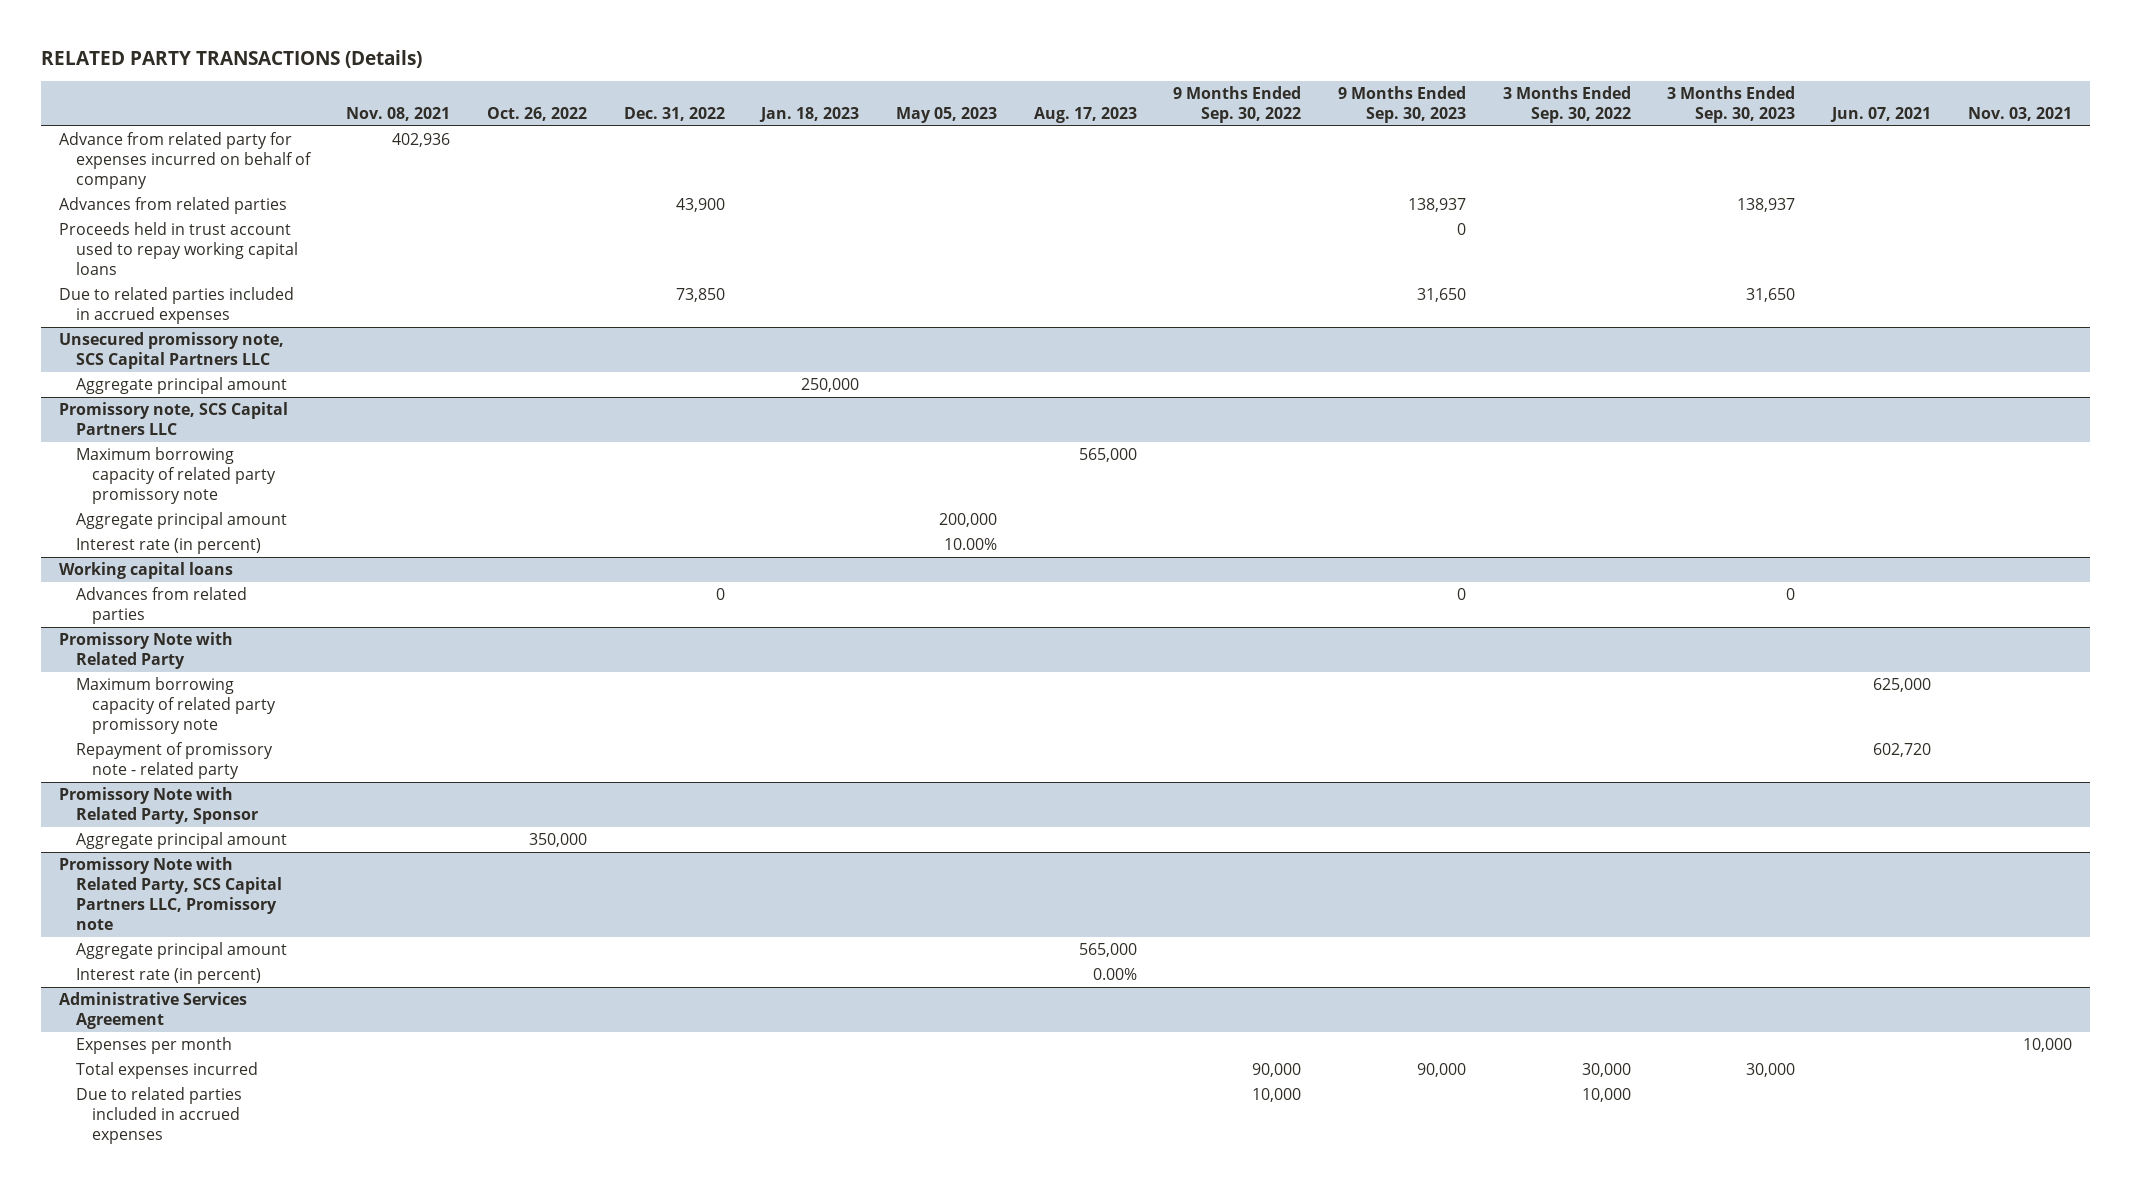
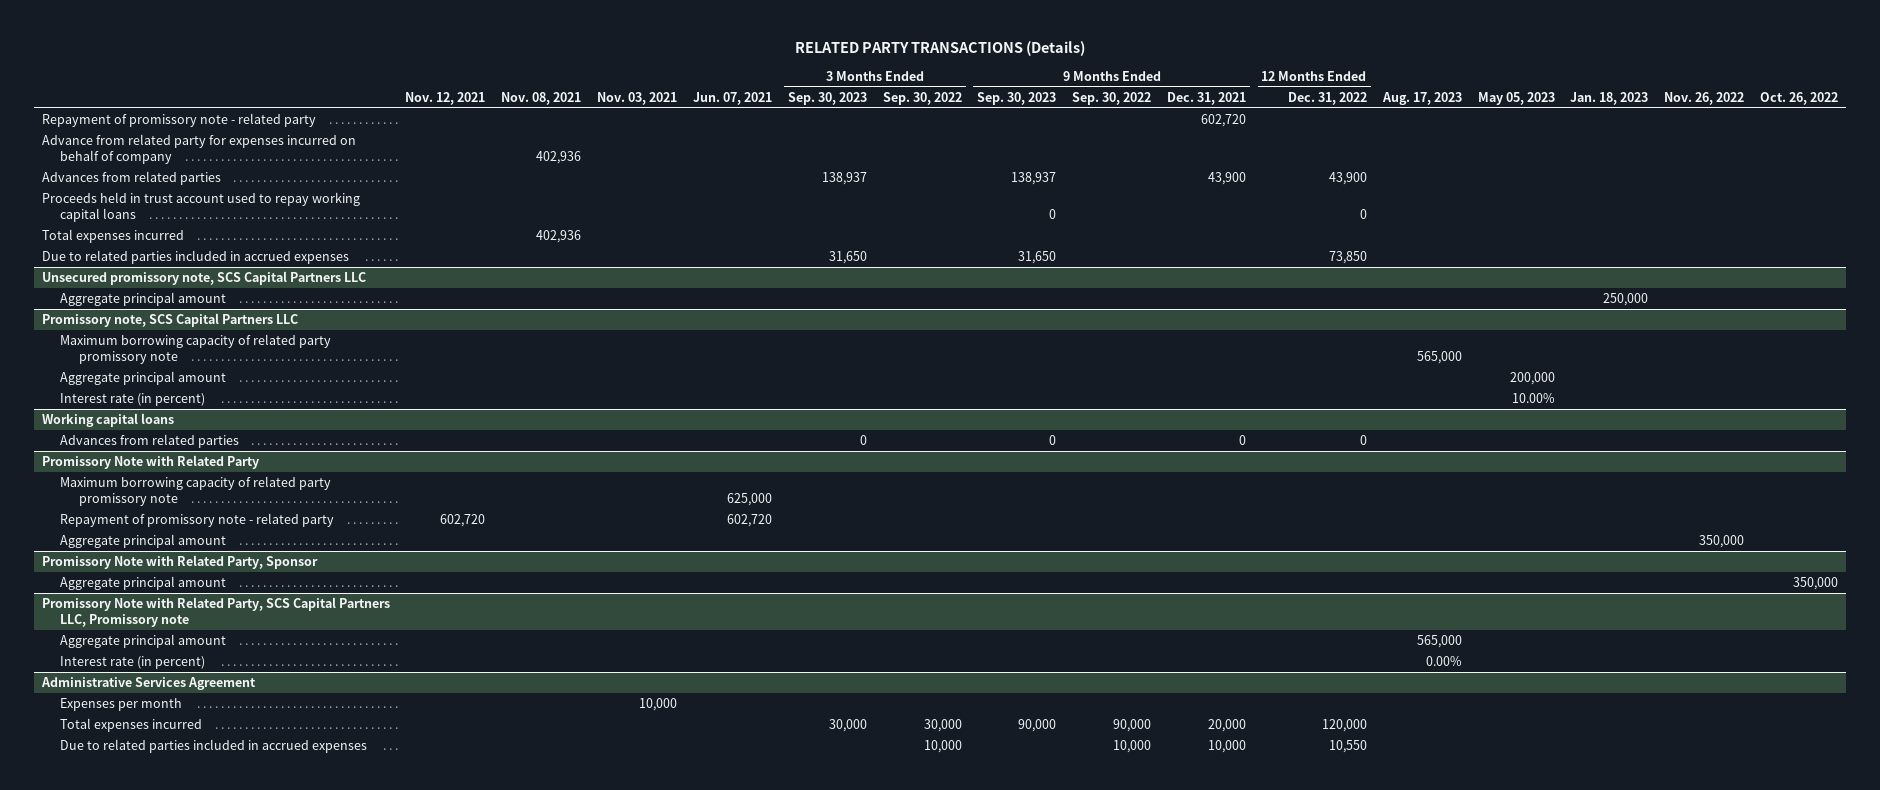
- | Nov. 08, 2021 | Oct. 26, 2022 | Dec. 31, 2022 | Jan. 18, 2023 | May 05, 2023 | Aug. 17, 2023 | 9 Months Ended Sep. 30, 2022 | 9 Months Ended Sep. 30, 2023 | 3 Months Ended Sep. 30, 2022 | 3 Months Ended Sep. 30, 2023 | Jun. 07, 2021 | Nov. 03, 2021
+ | Nov. 12, 2021 | Nov. 08, 2021 | Nov. 03, 2021 | Jun. 07, 2021 | 3 Months Ended Sep. 30, 2023 | 3 Months Ended Sep. 30, 2022 | 9 Months Ended Sep. 30, 2023 | 9 Months Ended Sep. 30, 2022 | 9 Months Ended Dec. 31, 2021 | 12 Months Ended Dec. 31, 2022 | Aug. 17, 2023 | May 05, 2023 | Jan. 18, 2023 | Nov. 26, 2022 | Oct. 26, 2022
+ Repayment of promissory note - related party | | | | | | | | | 602,720 | | | | | |
+ Total expenses incurred | | 402,936 | | | | | | | | | | | | |
@ Promissory Note with Related Party
+ Aggregate principal amount | | | | | | | | | | | | | | 350,000 |

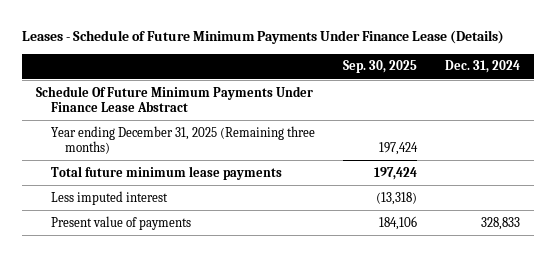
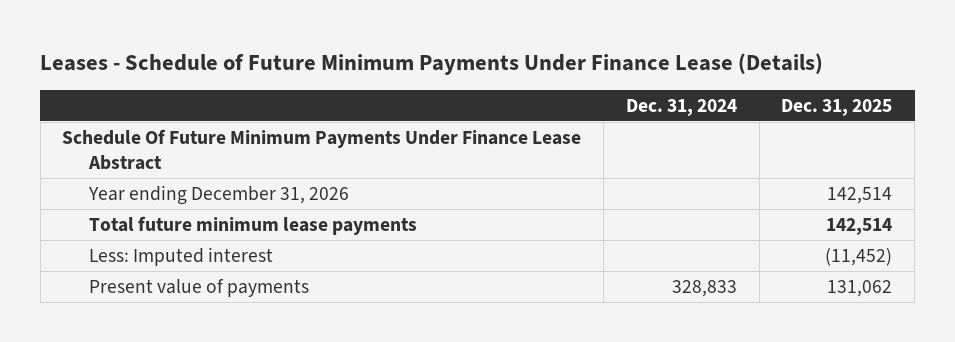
- | Sep. 30, 2025 | Dec. 31, 2024
+ | Dec. 31, 2024 | Dec. 31, 2025
- Year ending December 31, 2025 (Remaining three months) | 197,424 |
+ Year ending December 31, 2026 | | 142,514
- Less imputed interest | (13,318) |
+ Less: Imputed interest | | (11,452)

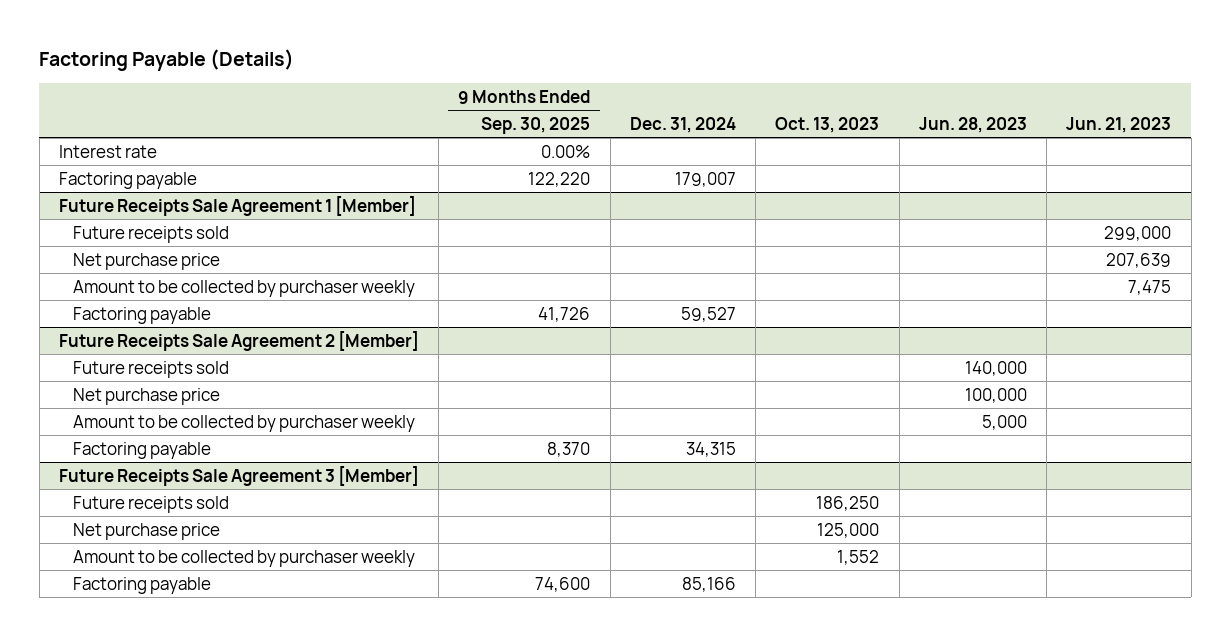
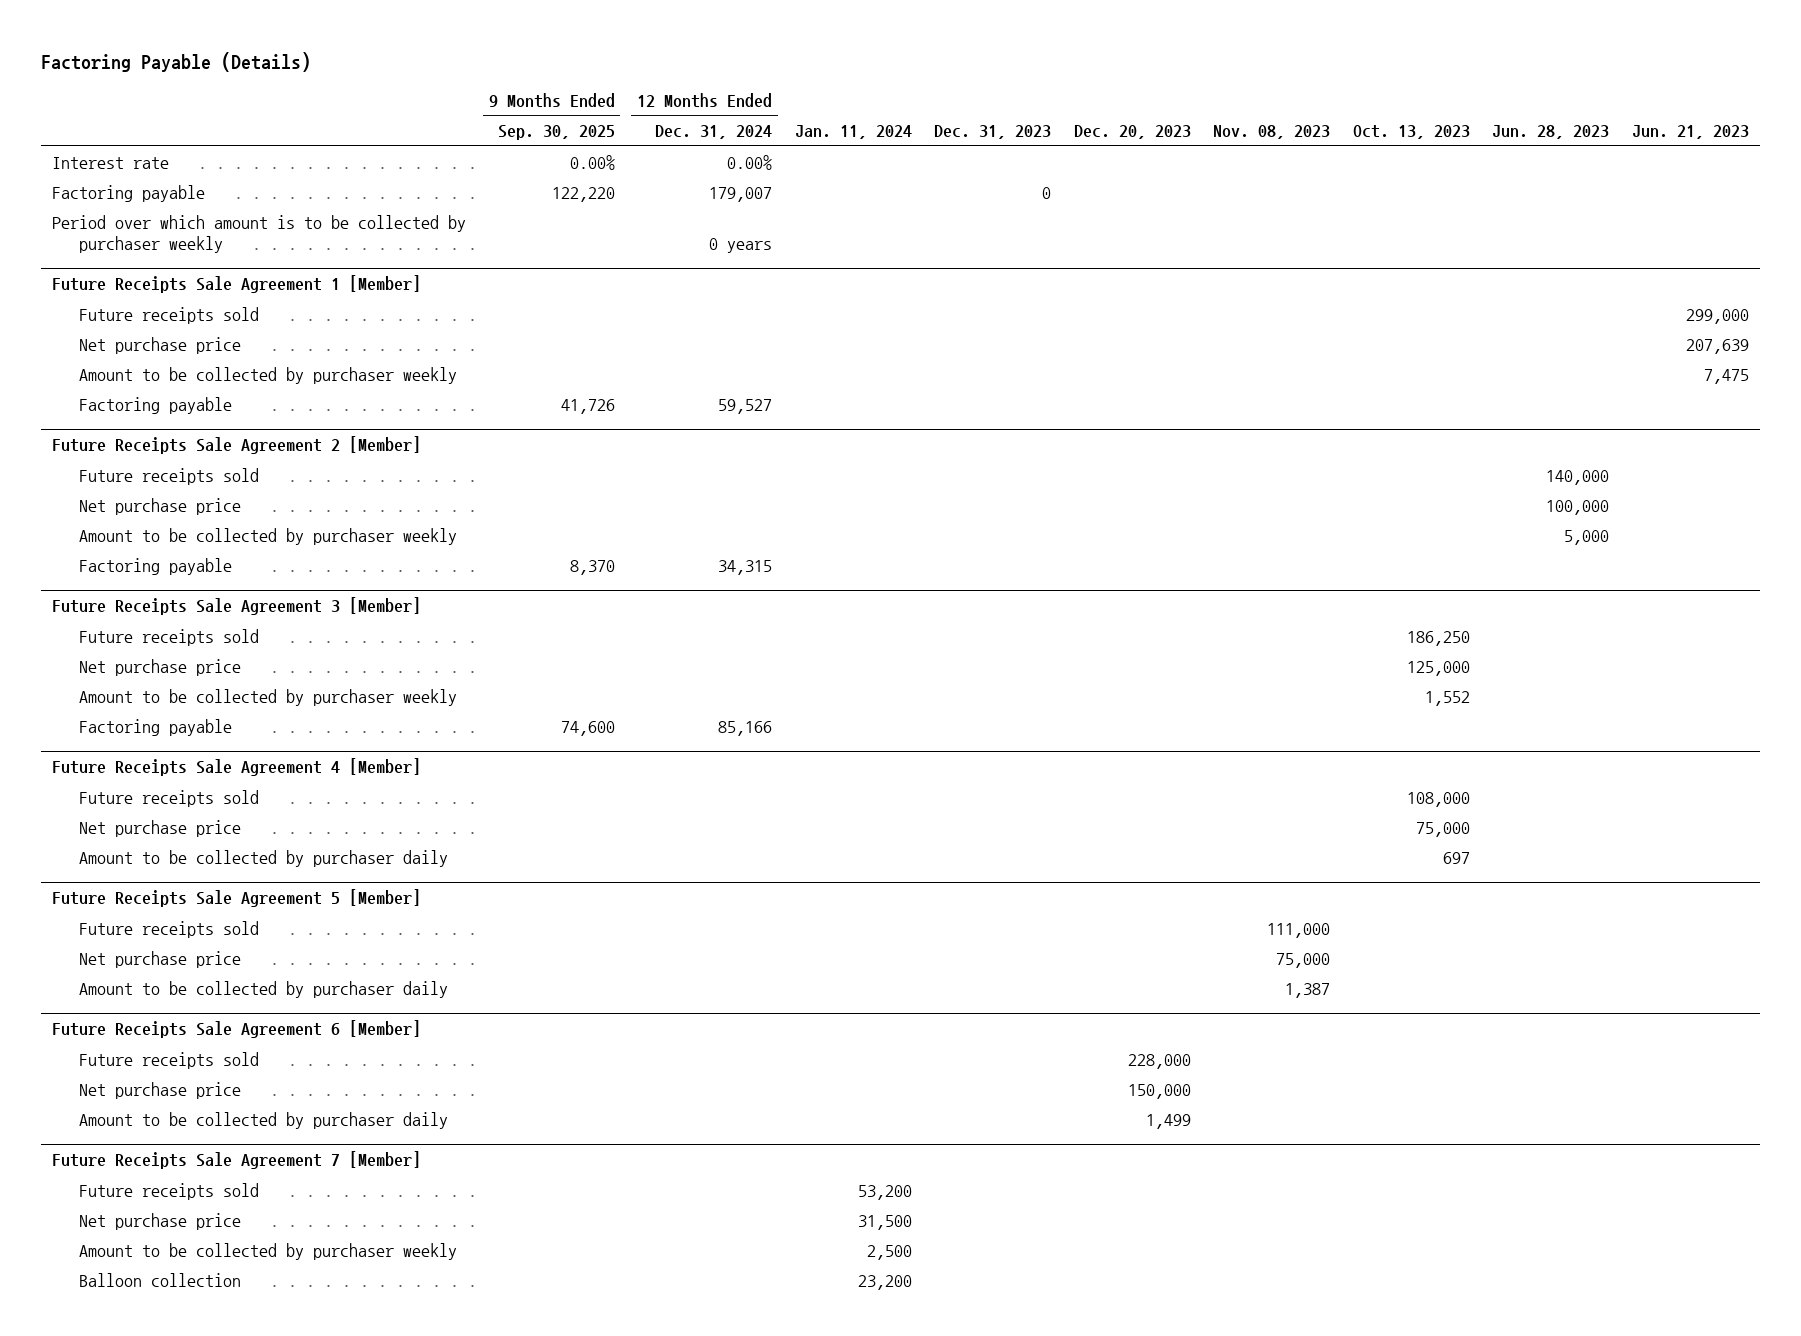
- | 9 Months Ended Sep. 30, 2025 | Dec. 31, 2024 | Oct. 13, 2023 | Jun. 28, 2023 | Jun. 21, 2023
+ | 9 Months Ended Sep. 30, 2025 | 12 Months Ended Dec. 31, 2024 | Jan. 11, 2024 | Dec. 31, 2023 | Dec. 20, 2023 | Nov. 08, 2023 | Oct. 13, 2023 | Jun. 28, 2023 | Jun. 21, 2023
+ Period over which amount is to be collected by purchaser weekly | | 0 years | | | | | | |
+ Future Receipts Sale Agreement 4 [Member]
+ Future receipts sold | | | | | | | 108,000 | |
+ Net purchase price | | | | | | | 75,000 | |
+ Amount to be collected by purchaser daily | | | | | | | 697 | |
+ Future Receipts Sale Agreement 5 [Member]
+ Future receipts sold | | | | | | 111,000 | | |
+ Net purchase price | | | | | | 75,000 | | |
+ Amount to be collected by purchaser daily | | | | | | 1,387 | | |
+ Future Receipts Sale Agreement 6 [Member]
+ Future receipts sold | | | | | 228,000 | | | |
+ Net purchase price | | | | | 150,000 | | | |
+ Amount to be collected by purchaser daily | | | | | 1,499 | | | |
+ Future Receipts Sale Agreement 7 [Member]
+ Future receipts sold | | | 53,200 | | | | | |
+ Net purchase price | | | 31,500 | | | | | |
+ Amount to be collected by purchaser weekly | | | 2,500 | | | | | |
+ Balloon collection | | | 23,200 | | | | | |

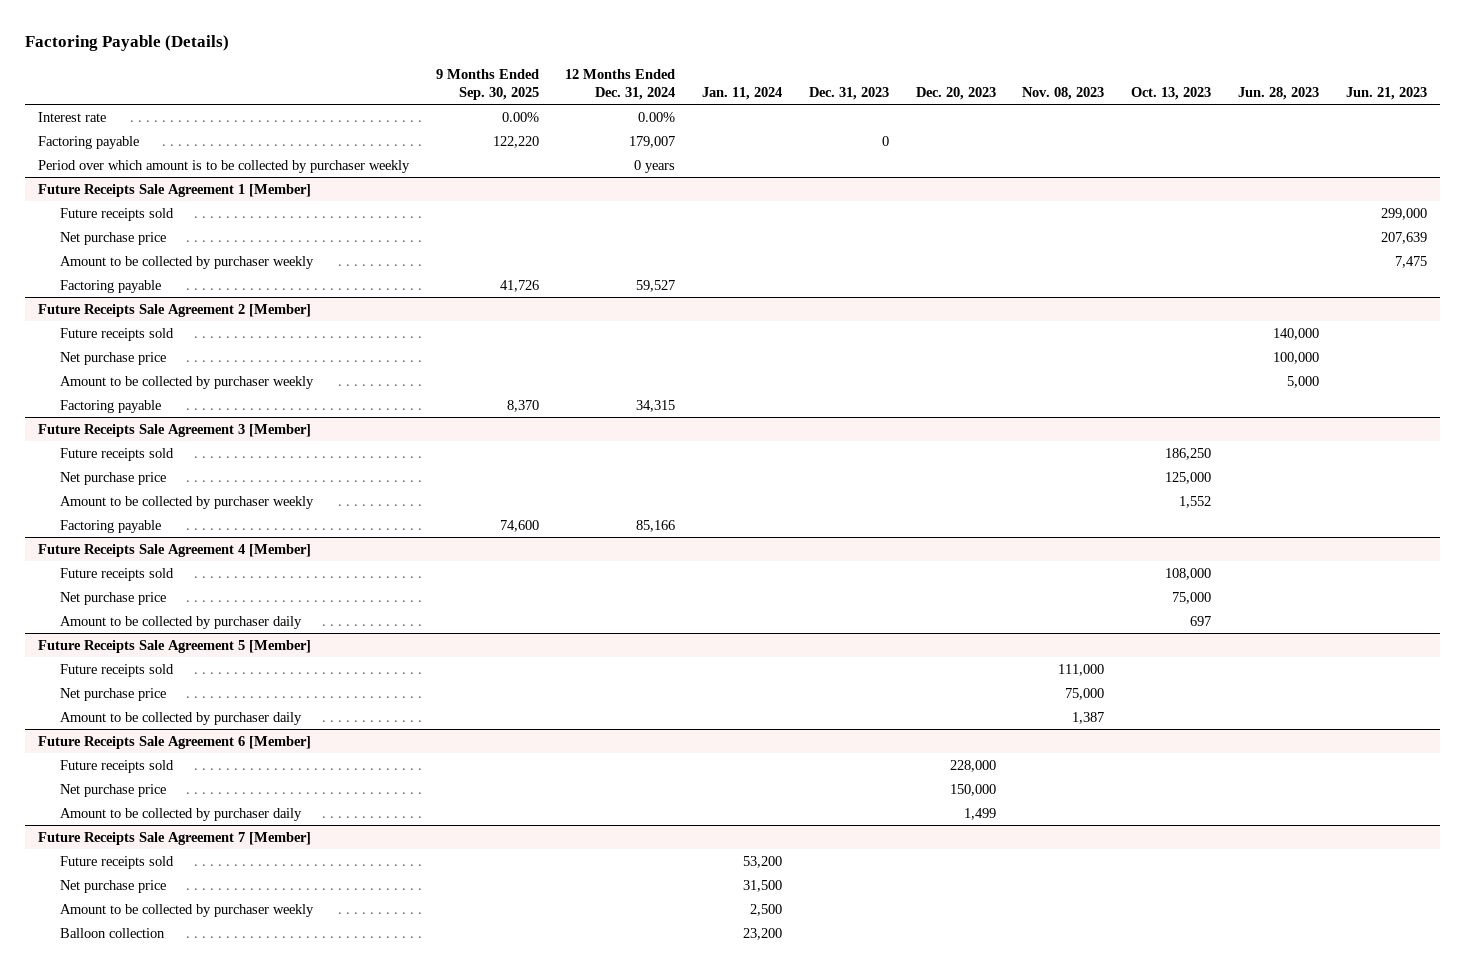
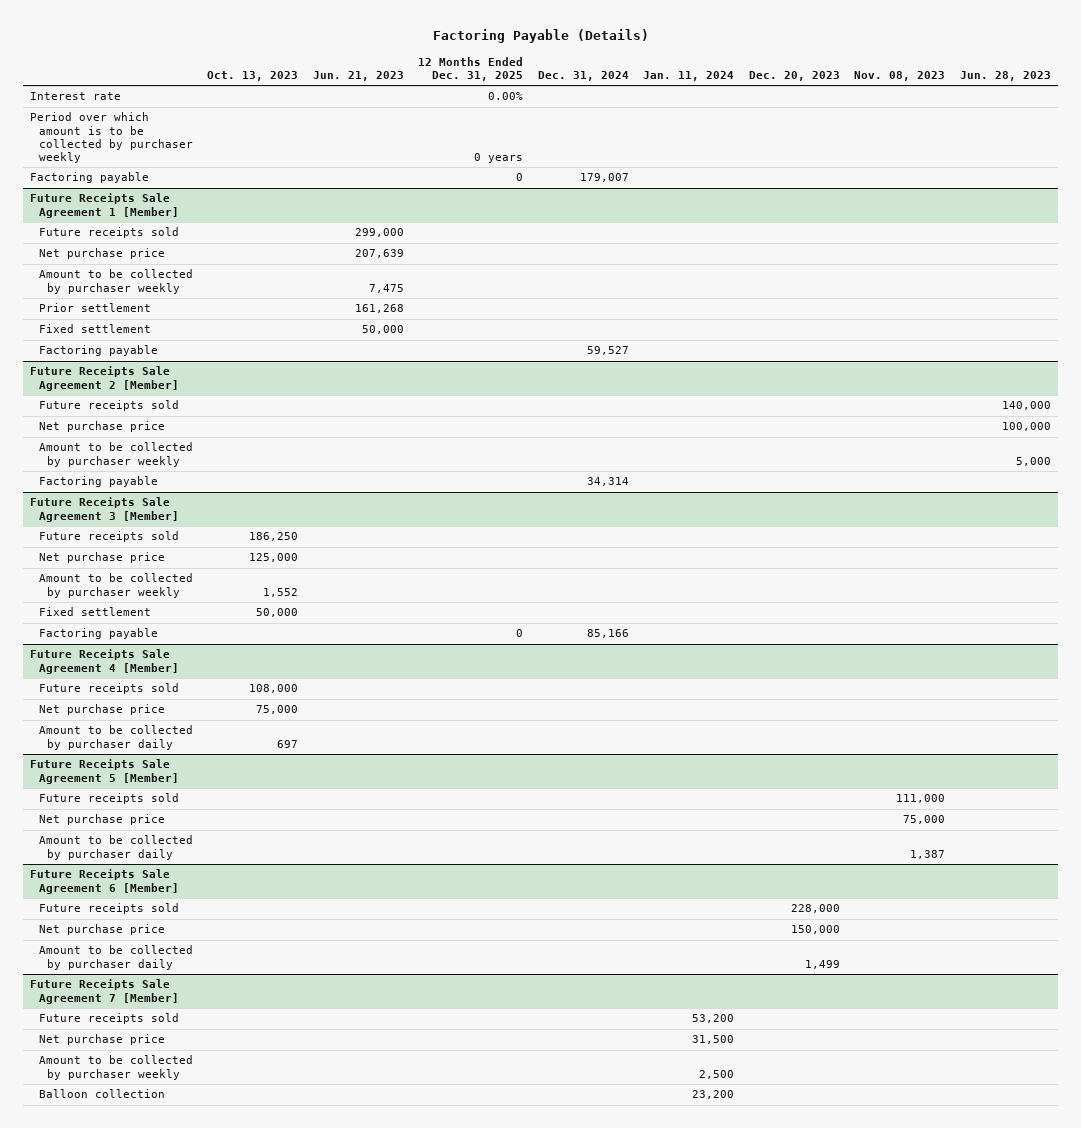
- | 9 Months Ended Sep. 30, 2025 | 12 Months Ended Dec. 31, 2024 | Jan. 11, 2024 | Dec. 31, 2023 | Dec. 20, 2023 | Nov. 08, 2023 | Oct. 13, 2023 | Jun. 28, 2023 | Jun. 21, 2023
+ | Oct. 13, 2023 | Jun. 21, 2023 | 12 Months Ended Dec. 31, 2025 | Dec. 31, 2024 | Jan. 11, 2024 | Dec. 20, 2023 | Nov. 08, 2023 | Jun. 28, 2023
moved down: Factoring payable | | | 0 | 179,007 | | | |
@ Future Receipts Sale Agreement 1 [Member]
+ Prior settlement | | 161,268 | | | | | |
+ Fixed settlement | | 50,000 | | | | | |
@ Future Receipts Sale Agreement 3 [Member]
+ Fixed settlement | 50,000 | | | | | | |

